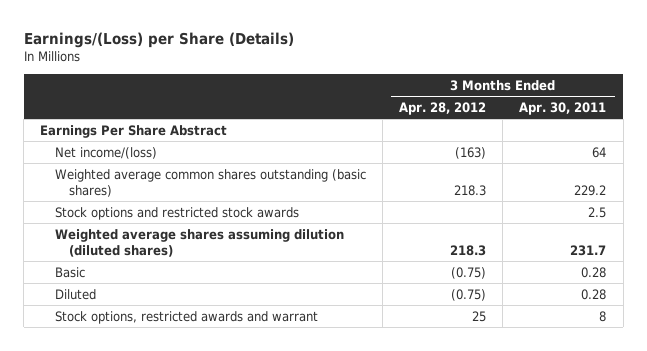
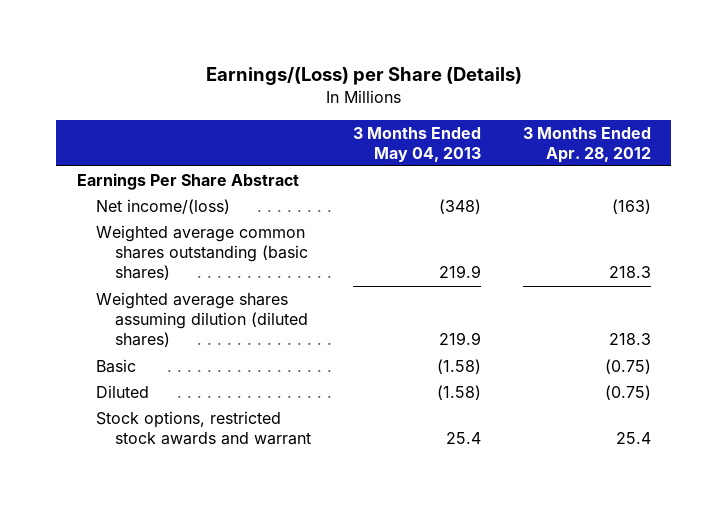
- | 3 Months Ended Apr. 28, 2012 | 3 Months Ended Apr. 30, 2011
+ | 3 Months Ended May 04, 2013 | 3 Months Ended Apr. 28, 2012
- Stock options and restricted stock awards | | 2.5
- Stock options, restricted awards and warrant | 25 | 8
+ Stock options, restricted stock awards and warrant | 25.4 | 25.4

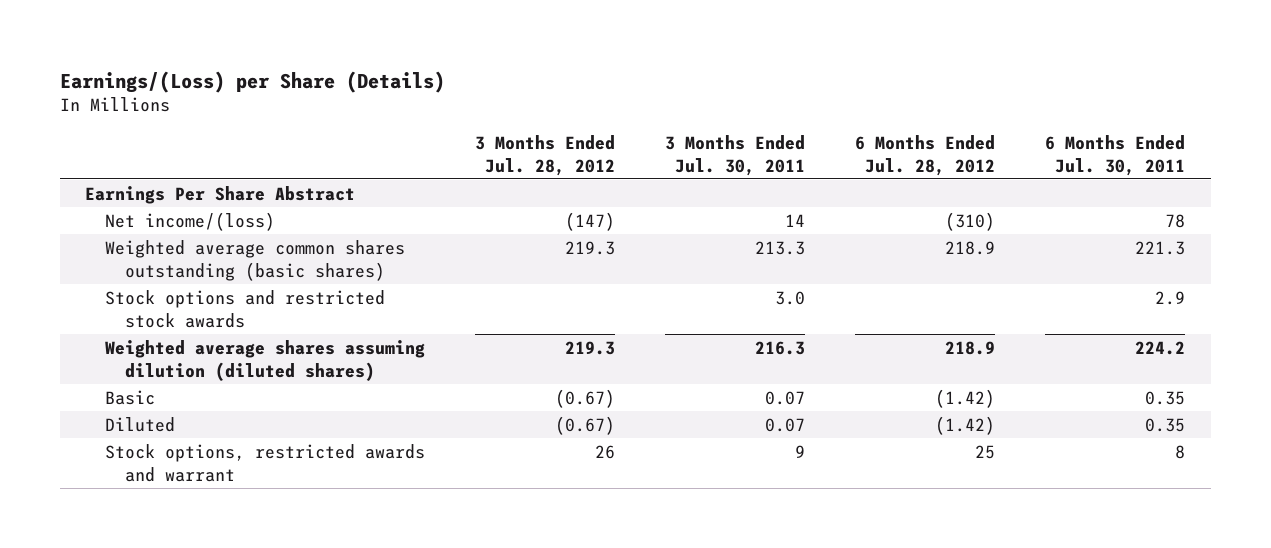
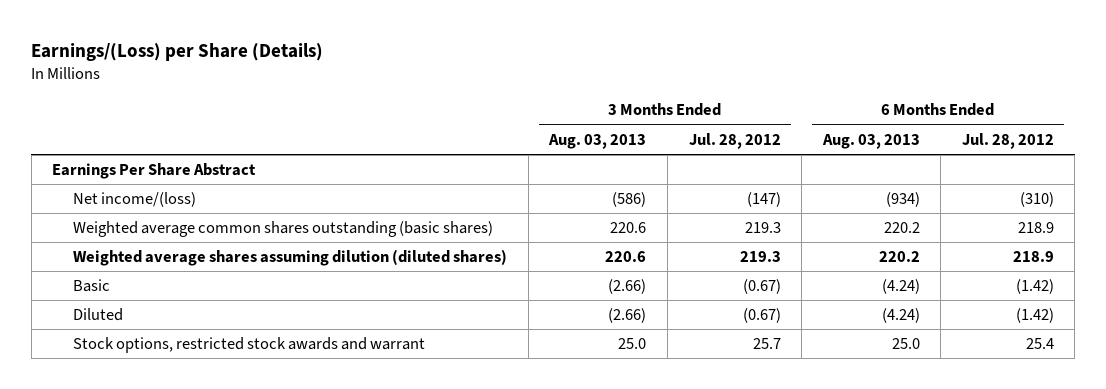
- | 3 Months Ended Jul. 28, 2012 | 3 Months Ended Jul. 30, 2011 | 6 Months Ended Jul. 28, 2012 | 6 Months Ended Jul. 30, 2011
+ | 3 Months Ended Aug. 03, 2013 | 3 Months Ended Jul. 28, 2012 | 6 Months Ended Aug. 03, 2013 | 6 Months Ended Jul. 28, 2012
- Stock options and restricted stock awards | | 3.0 | | 2.9
- Stock options, restricted awards and warrant | 26 | 9 | 25 | 8
+ Stock options, restricted stock awards and warrant | 25.0 | 25.7 | 25.0 | 25.4

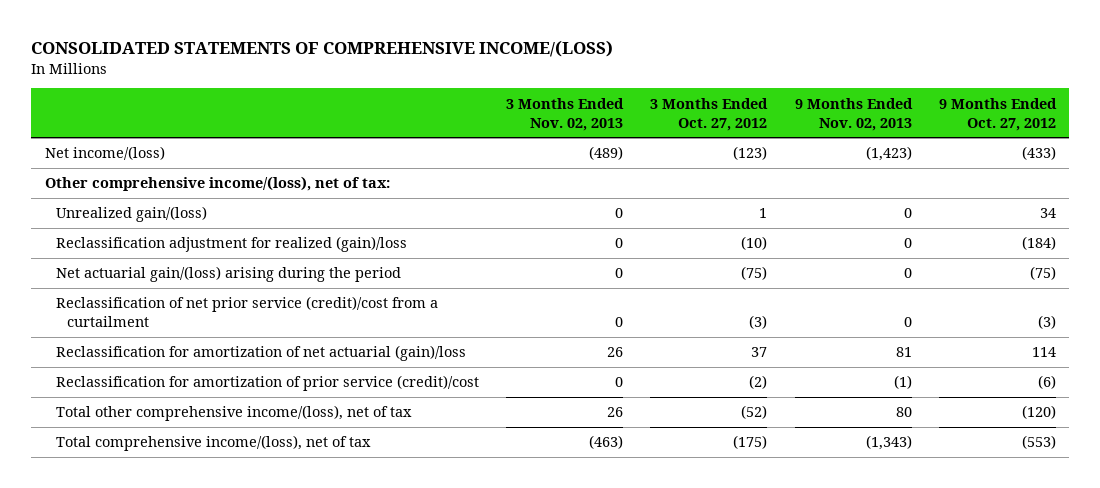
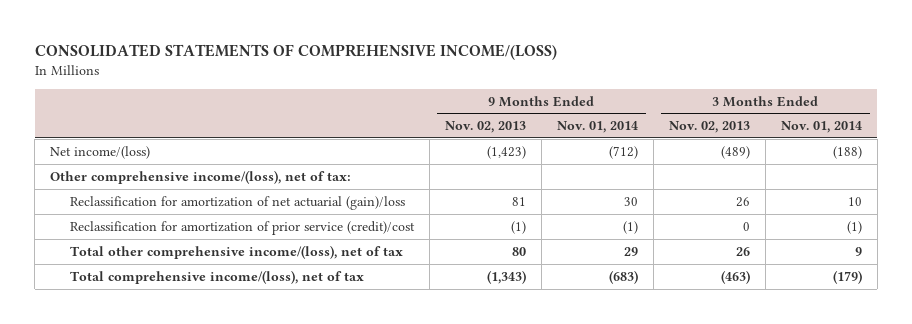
- | 3 Months Ended Nov. 02, 2013 | 3 Months Ended Oct. 27, 2012 | 9 Months Ended Nov. 02, 2013 | 9 Months Ended Oct. 27, 2012
+ | 9 Months Ended Nov. 02, 2013 | 9 Months Ended Nov. 01, 2014 | 3 Months Ended Nov. 02, 2013 | 3 Months Ended Nov. 01, 2014
- Unrealized gain/(loss) | 0 | 1 | 0 | 34
- Reclassification adjustment for realized (gain)/loss | 0 | (10) | 0 | (184)
- Net actuarial gain/(loss) arising during the period | 0 | (75) | 0 | (75)
- Reclassification of net prior service (credit)/cost from a curtailment | 0 | (3) | 0 | (3)

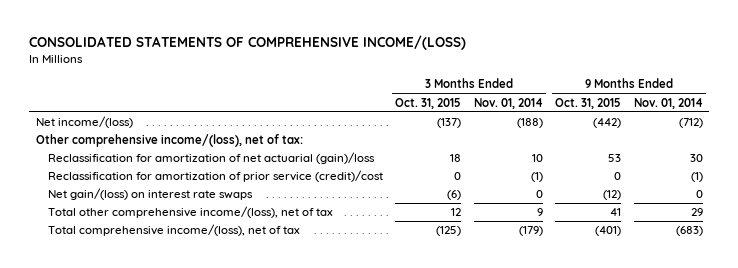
- | 9 Months Ended Nov. 02, 2013 | 9 Months Ended Nov. 01, 2014 | 3 Months Ended Nov. 02, 2013 | 3 Months Ended Nov. 01, 2014
+ | 3 Months Ended Oct. 31, 2015 | 3 Months Ended Nov. 01, 2014 | 9 Months Ended Oct. 31, 2015 | 9 Months Ended Nov. 01, 2014
+ Net gain/(loss) on interest rate swaps | (6) | 0 | (12) | 0

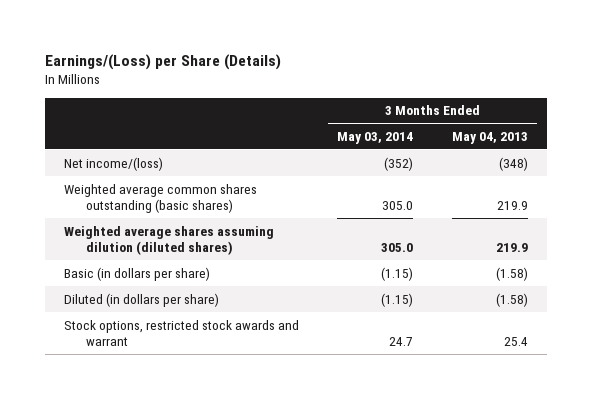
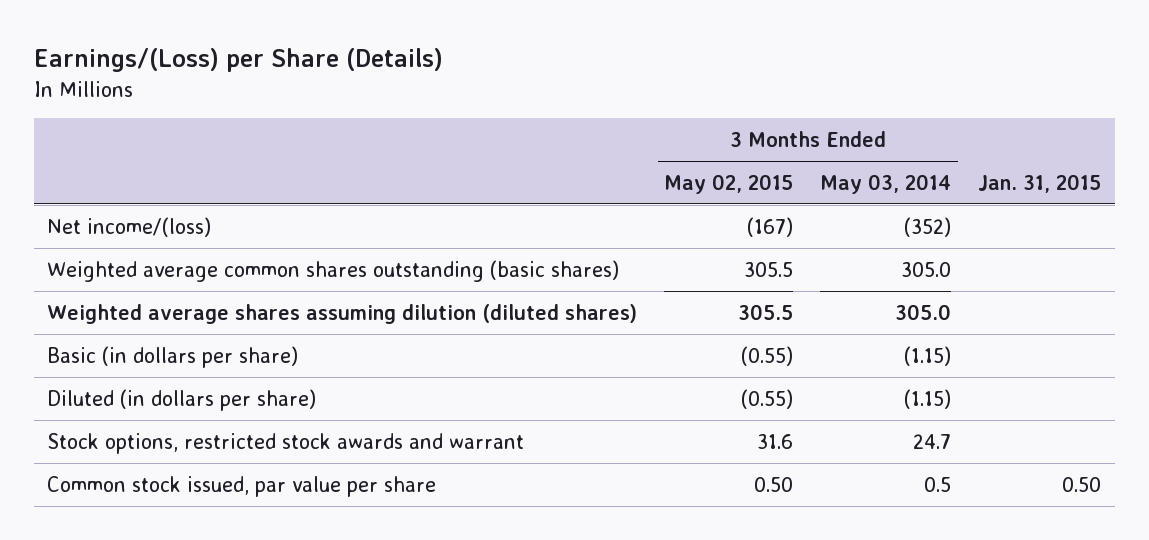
- | 3 Months Ended May 03, 2014 | 3 Months Ended May 04, 2013
+ | 3 Months Ended May 02, 2015 | 3 Months Ended May 03, 2014 | Jan. 31, 2015
+ Common stock issued, par value per share | 0.50 | 0.5 | 0.50

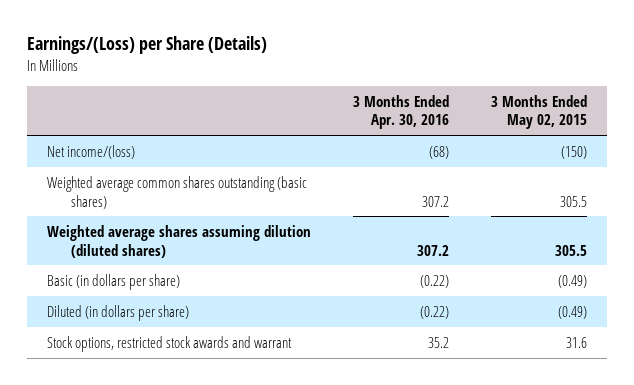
- | 3 Months Ended May 02, 2015 | 3 Months Ended May 03, 2014 | Jan. 31, 2015
+ | 3 Months Ended Apr. 30, 2016 | 3 Months Ended May 02, 2015
- Net income/(loss) | (167) | (352) |
+ Net income/(loss) | (68) | (150)
- Basic (in dollars per share) | (0.55) | (1.15) |
- Diluted (in dollars per share) | (0.55) | (1.15) |
+ Basic (in dollars per share) | (0.22) | (0.49)
+ Diluted (in dollars per share) | (0.22) | (0.49)
- Common stock issued, par value per share | 0.50 | 0.5 | 0.50

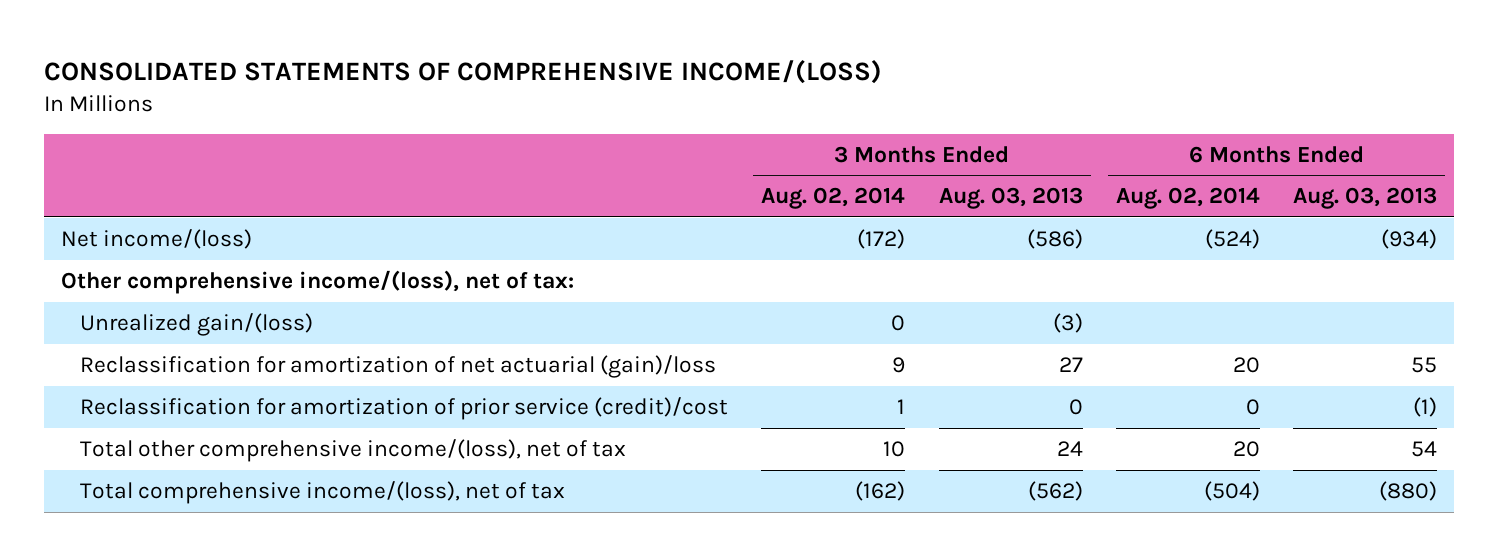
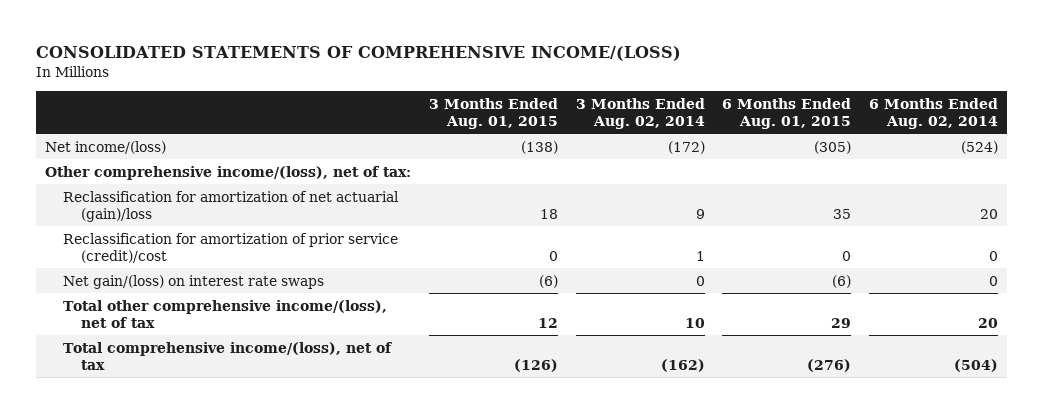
- | 3 Months Ended Aug. 02, 2014 | 3 Months Ended Aug. 03, 2013 | 6 Months Ended Aug. 02, 2014 | 6 Months Ended Aug. 03, 2013
+ | 3 Months Ended Aug. 01, 2015 | 3 Months Ended Aug. 02, 2014 | 6 Months Ended Aug. 01, 2015 | 6 Months Ended Aug. 02, 2014
- Unrealized gain/(loss) | 0 | (3) | |
+ Net gain/(loss) on interest rate swaps | (6) | 0 | (6) | 0

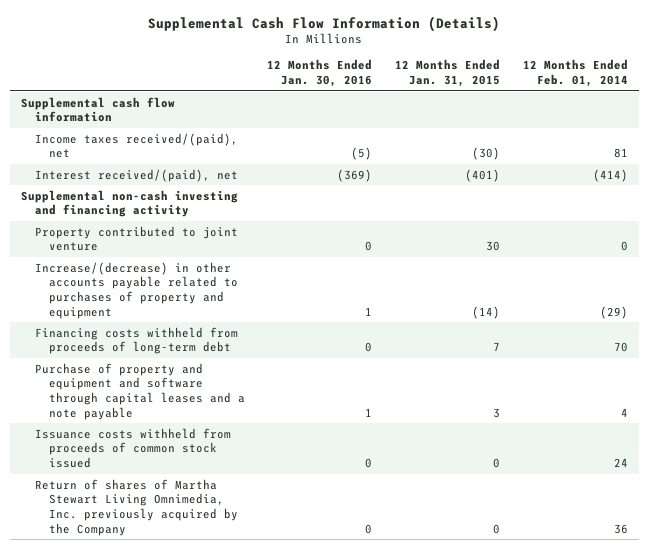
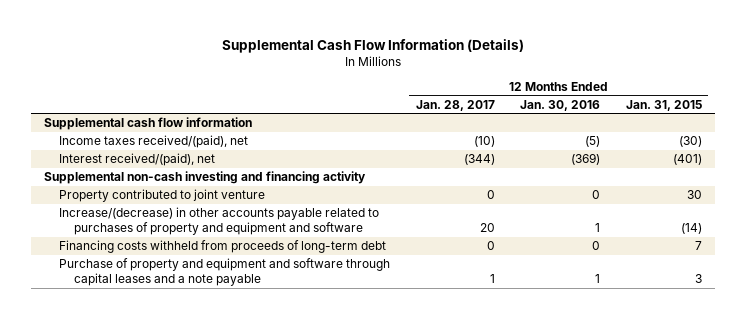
- | 12 Months Ended Jan. 30, 2016 | 12 Months Ended Jan. 31, 2015 | 12 Months Ended Feb. 01, 2014
+ | 12 Months Ended Jan. 28, 2017 | 12 Months Ended Jan. 30, 2016 | 12 Months Ended Jan. 31, 2015
- Increase/(decrease) in other accounts payable related to purchases of property and equipment | 1 | (14) | (29)
+ Increase/(decrease) in other accounts payable related to purchases of property and equipment and software | 20 | 1 | (14)
- Issuance costs withheld from proceeds of common stock issued | 0 | 0 | 24
- Return of shares of Martha Stewart Living Omnimedia, Inc. previously acquired by the Company | 0 | 0 | 36

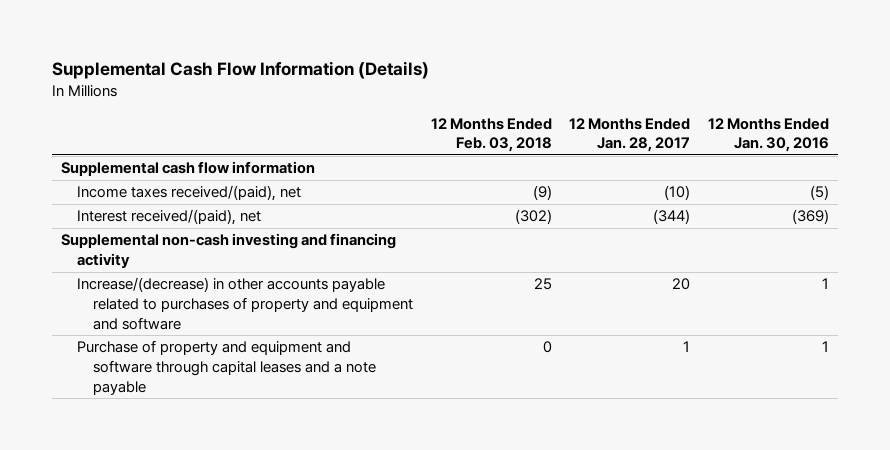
- | 12 Months Ended Jan. 28, 2017 | 12 Months Ended Jan. 30, 2016 | 12 Months Ended Jan. 31, 2015
+ | 12 Months Ended Feb. 03, 2018 | 12 Months Ended Jan. 28, 2017 | 12 Months Ended Jan. 30, 2016
- Property contributed to joint venture | 0 | 0 | 30
- Financing costs withheld from proceeds of long-term debt | 0 | 0 | 7

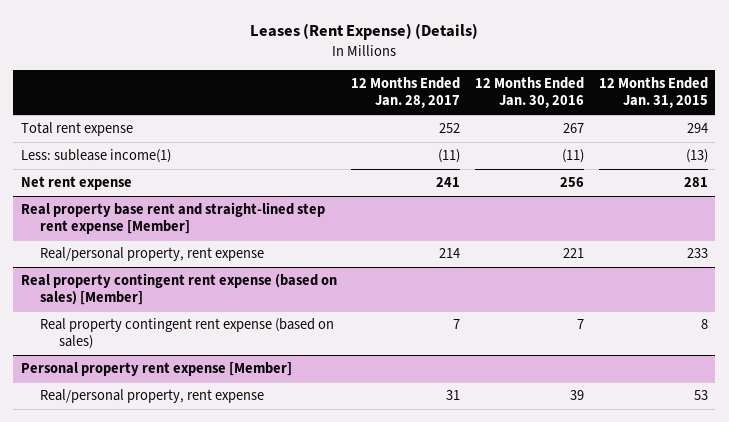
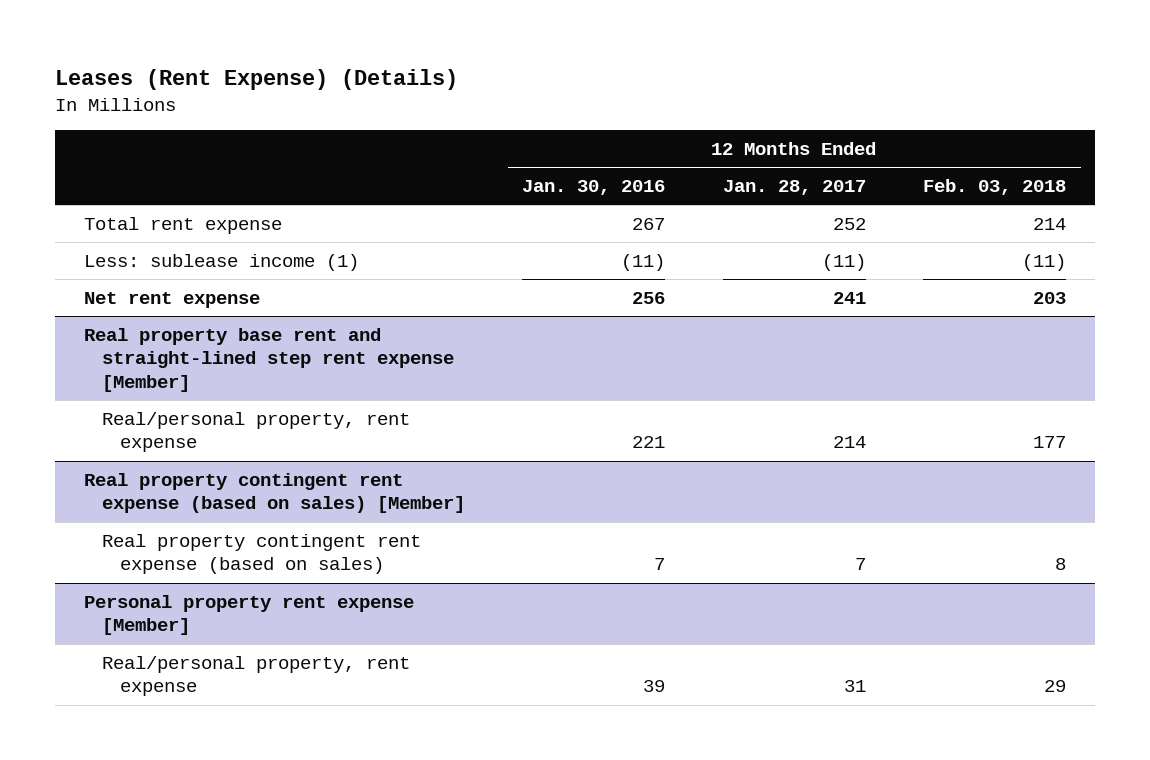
- | 12 Months Ended Jan. 28, 2017 | 12 Months Ended Jan. 30, 2016 | 12 Months Ended Jan. 31, 2015
+ | 12 Months Ended Jan. 30, 2016 | 12 Months Ended Jan. 28, 2017 | 12 Months Ended Feb. 03, 2018
- Less: sublease income(1) | (11) | (11) | (13)
+ Less: sublease income (1) | (11) | (11) | (11)

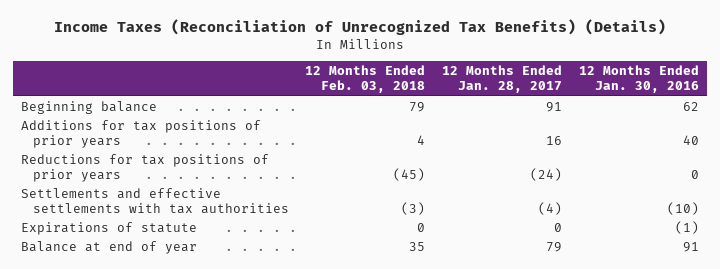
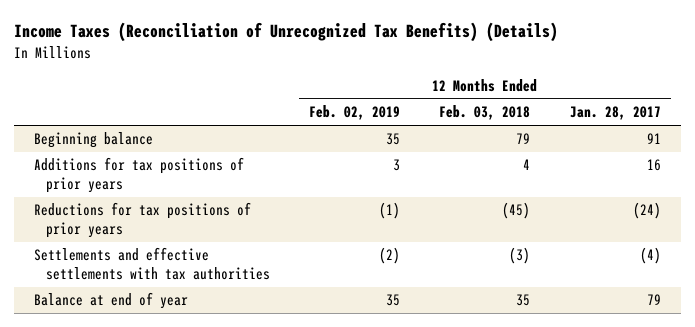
- | 12 Months Ended Feb. 03, 2018 | 12 Months Ended Jan. 28, 2017 | 12 Months Ended Jan. 30, 2016
+ | 12 Months Ended Feb. 02, 2019 | 12 Months Ended Feb. 03, 2018 | 12 Months Ended Jan. 28, 2017
- Expirations of statute | 0 | 0 | (1)

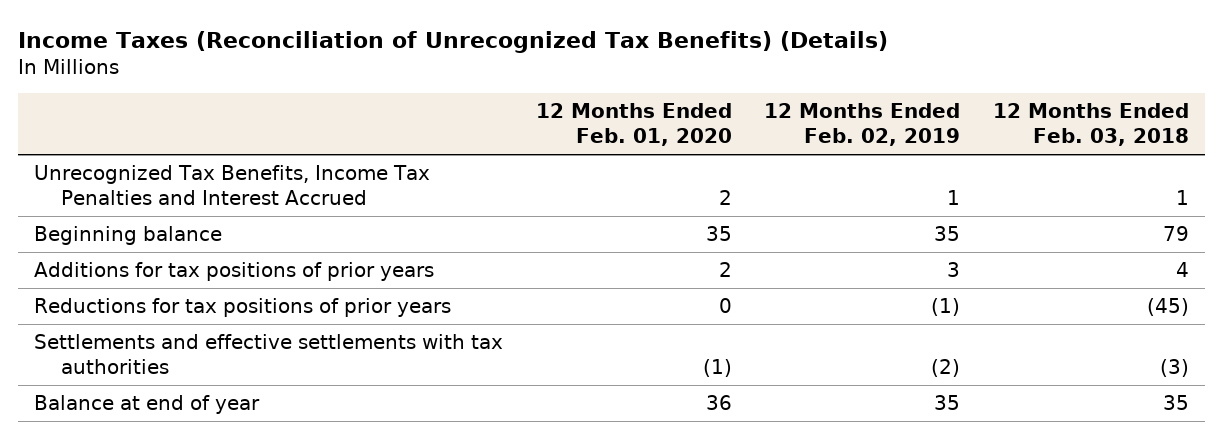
- | 12 Months Ended Feb. 02, 2019 | 12 Months Ended Feb. 03, 2018 | 12 Months Ended Jan. 28, 2017
+ | 12 Months Ended Feb. 01, 2020 | 12 Months Ended Feb. 02, 2019 | 12 Months Ended Feb. 03, 2018
+ Unrecognized Tax Benefits, Income Tax Penalties and Interest Accrued | 2 | 1 | 1

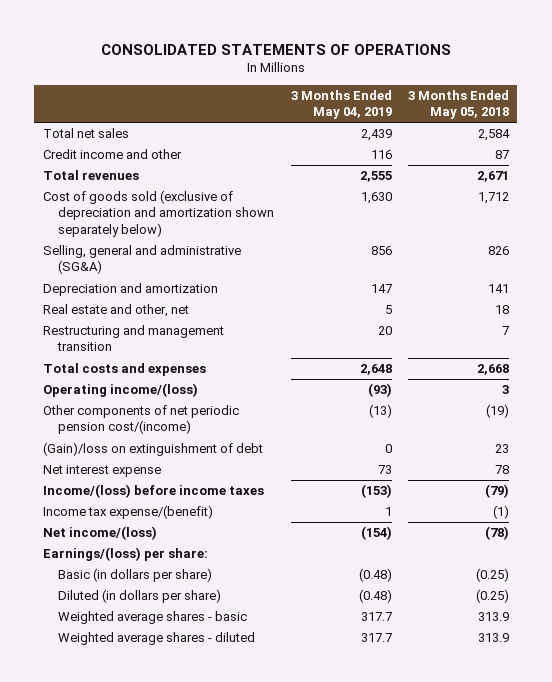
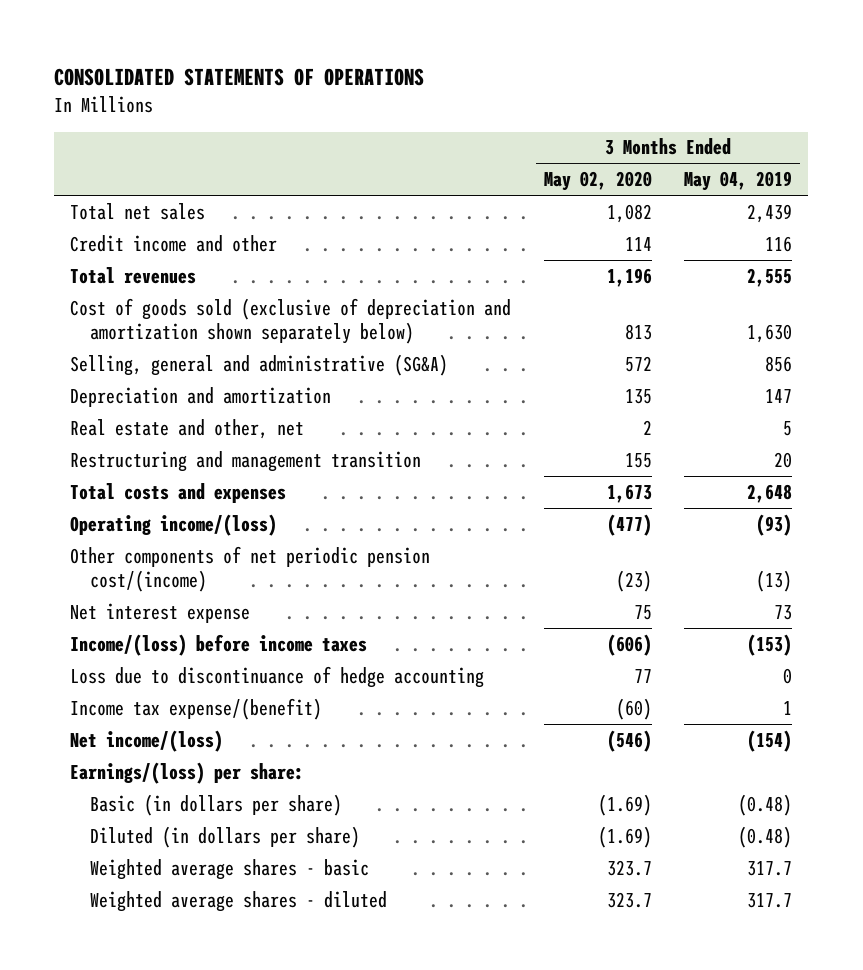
- | 3 Months Ended May 04, 2019 | 3 Months Ended May 05, 2018
+ | 3 Months Ended May 02, 2020 | 3 Months Ended May 04, 2019
- (Gain)/loss on extinguishment of debt | 0 | 23
+ Loss due to discontinuance of hedge accounting | 77 | 0

